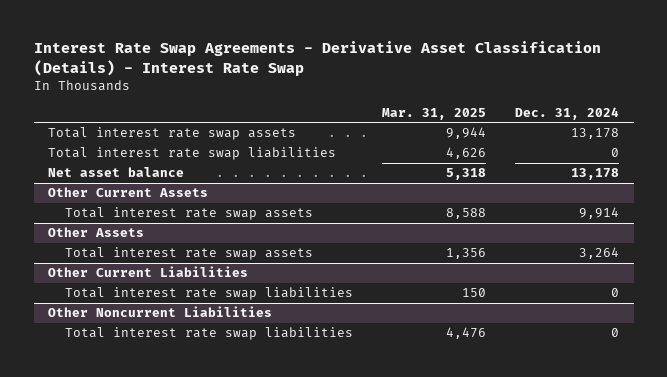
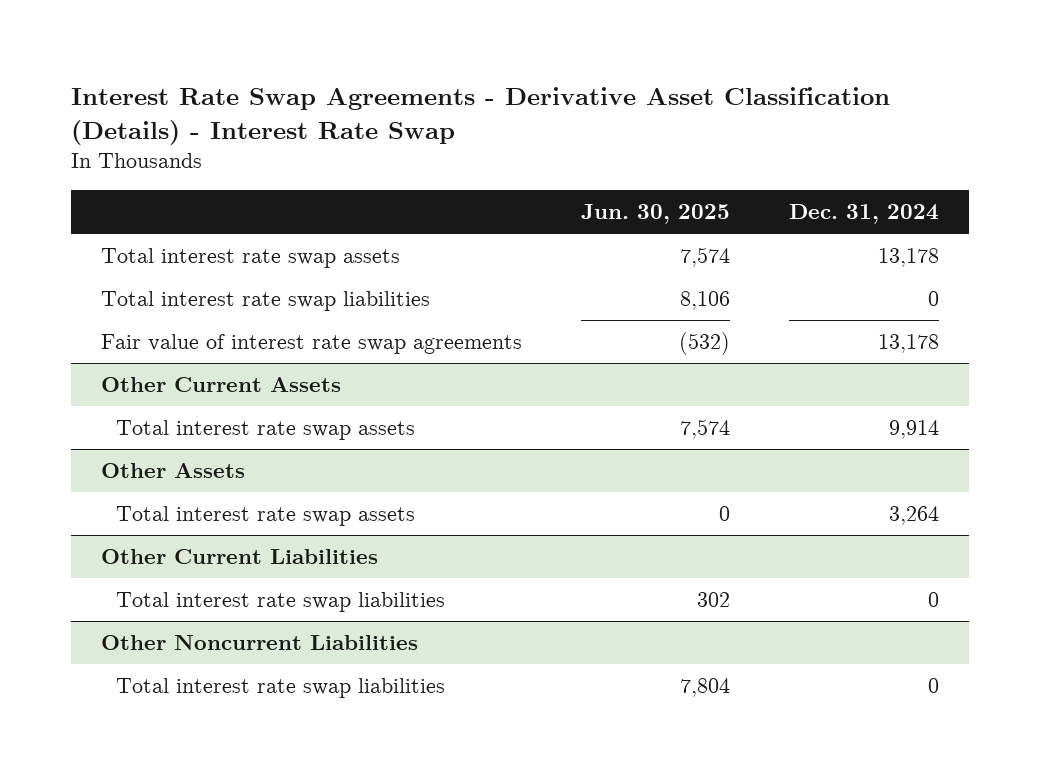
- | Mar. 31, 2025 | Dec. 31, 2024
+ | Jun. 30, 2025 | Dec. 31, 2024
- Net asset balance | 5,318 | 13,178
+ Fair value of interest rate swap agreements | (532) | 13,178

